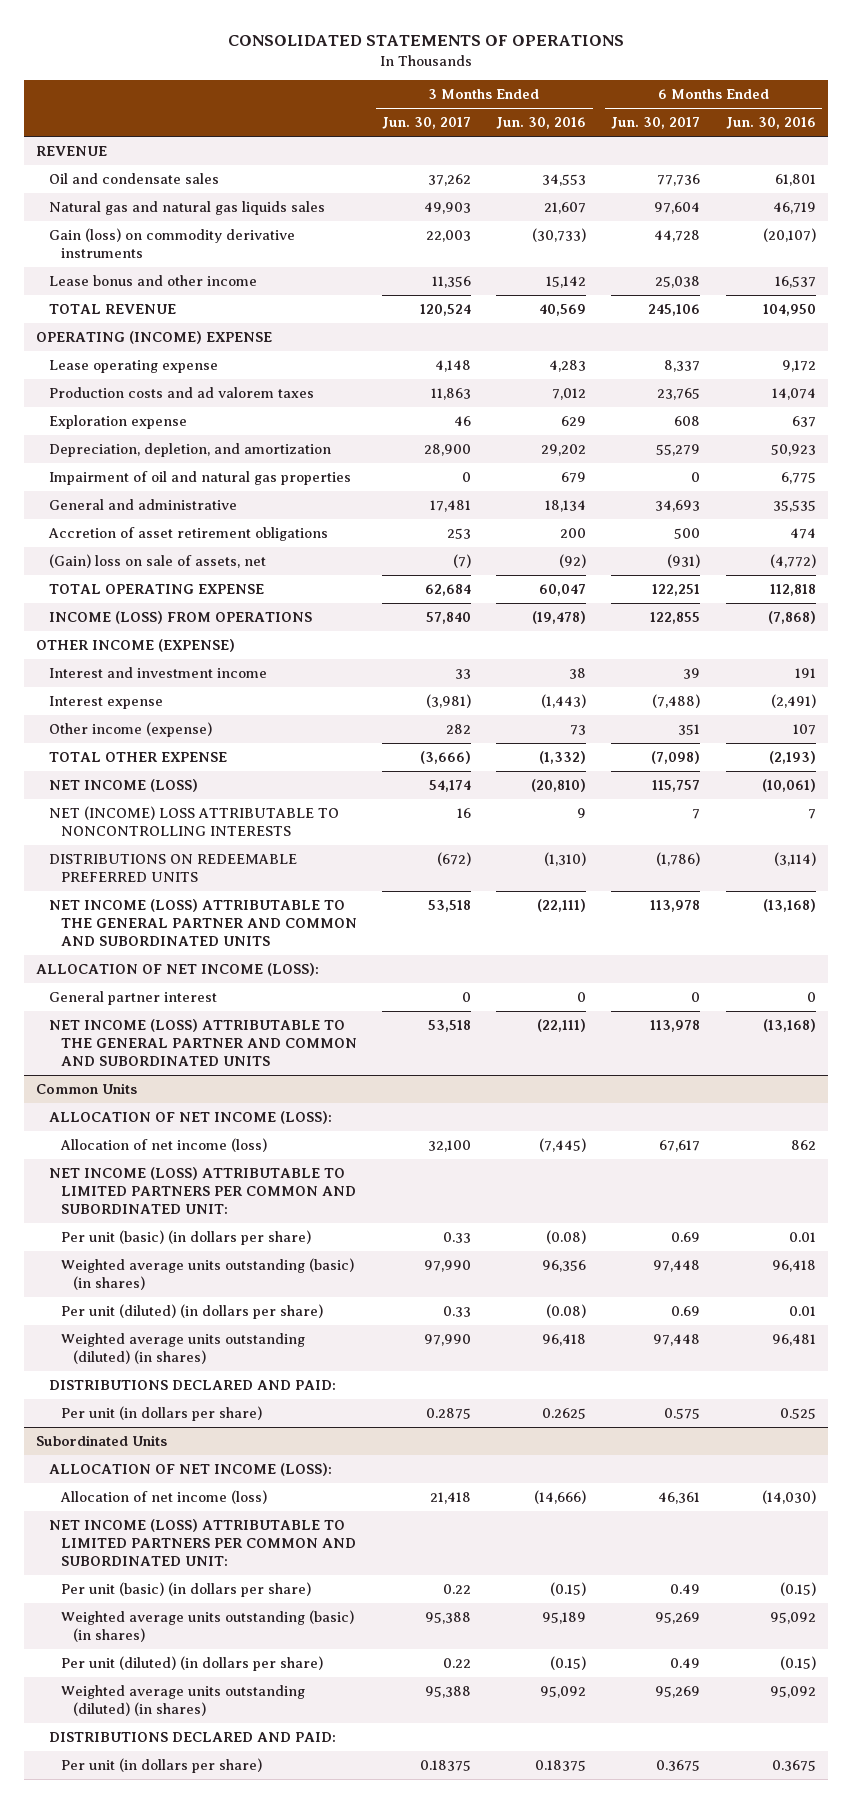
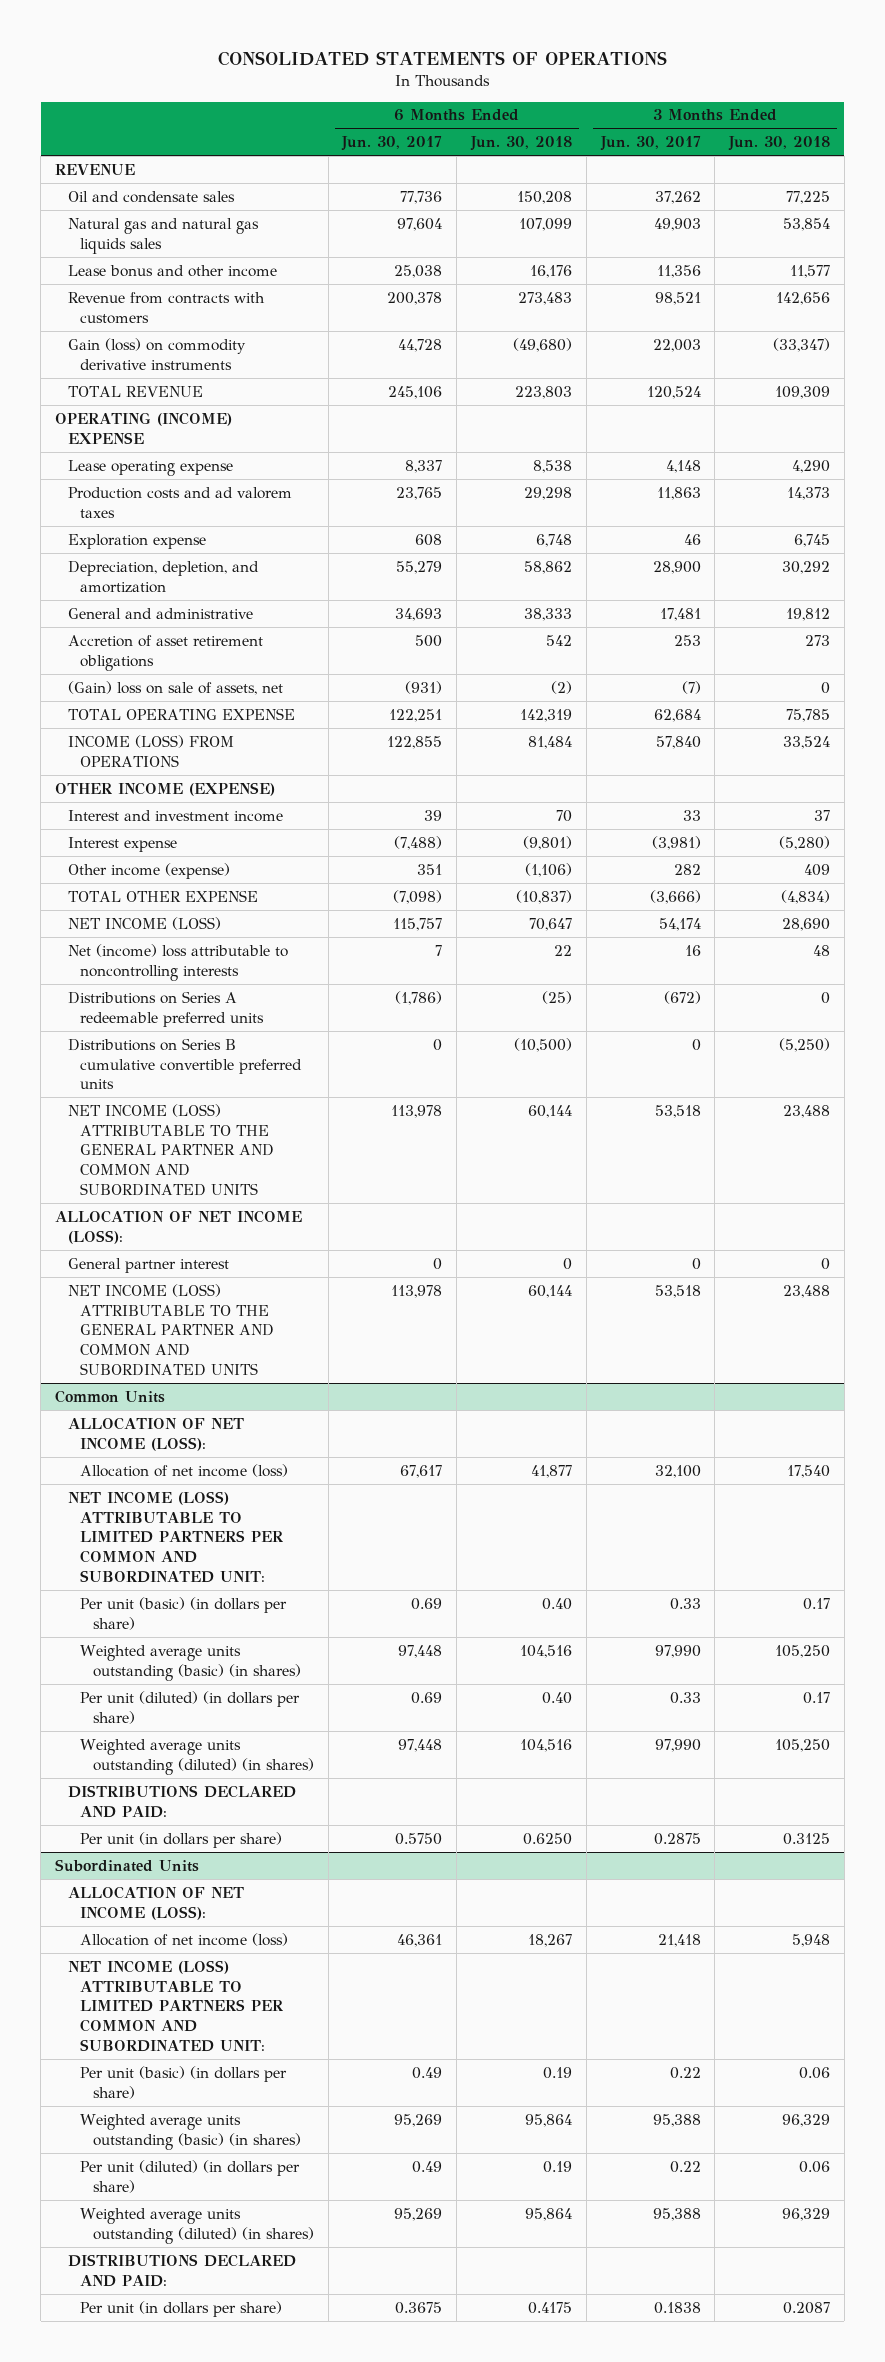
- | 3 Months Ended Jun. 30, 2017 | 3 Months Ended Jun. 30, 2016 | 6 Months Ended Jun. 30, 2017 | 6 Months Ended Jun. 30, 2016
+ | 6 Months Ended Jun. 30, 2017 | 6 Months Ended Jun. 30, 2018 | 3 Months Ended Jun. 30, 2017 | 3 Months Ended Jun. 30, 2018
+ Revenue from contracts with customers | 200,378 | 273,483 | 98,521 | 142,656
moved down: Gain (loss) on commodity derivative instruments | 44,728 | (49,680) | 22,003 | (33,347)
- Impairment of oil and natural gas properties | 0 | 679 | 0 | 6,775
- NET (INCOME) LOSS ATTRIBUTABLE TO NONCONTROLLING INTERESTS | 16 | 9 | 7 | 7
- DISTRIBUTIONS ON REDEEMABLE PREFERRED UNITS | (672) | (1,310) | (1,786) | (3,114)
+ Net (income) loss attributable to noncontrolling interests | 7 | 22 | 16 | 48
+ Distributions on Series A redeemable preferred units | (1,786) | (25) | (672) | 0
+ Distributions on Series B cumulative convertible preferred units | 0 | (10,500) | 0 | (5,250)
@ Common Units
- Per unit (in dollars per share) | 0.2875 | 0.2625 | 0.575 | 0.525
+ Per unit (in dollars per share) | 0.5750 | 0.6250 | 0.2875 | 0.3125
@ Subordinated Units
- Per unit (in dollars per share) | 0.18375 | 0.18375 | 0.3675 | 0.3675
+ Per unit (in dollars per share) | 0.3675 | 0.4175 | 0.1838 | 0.2087

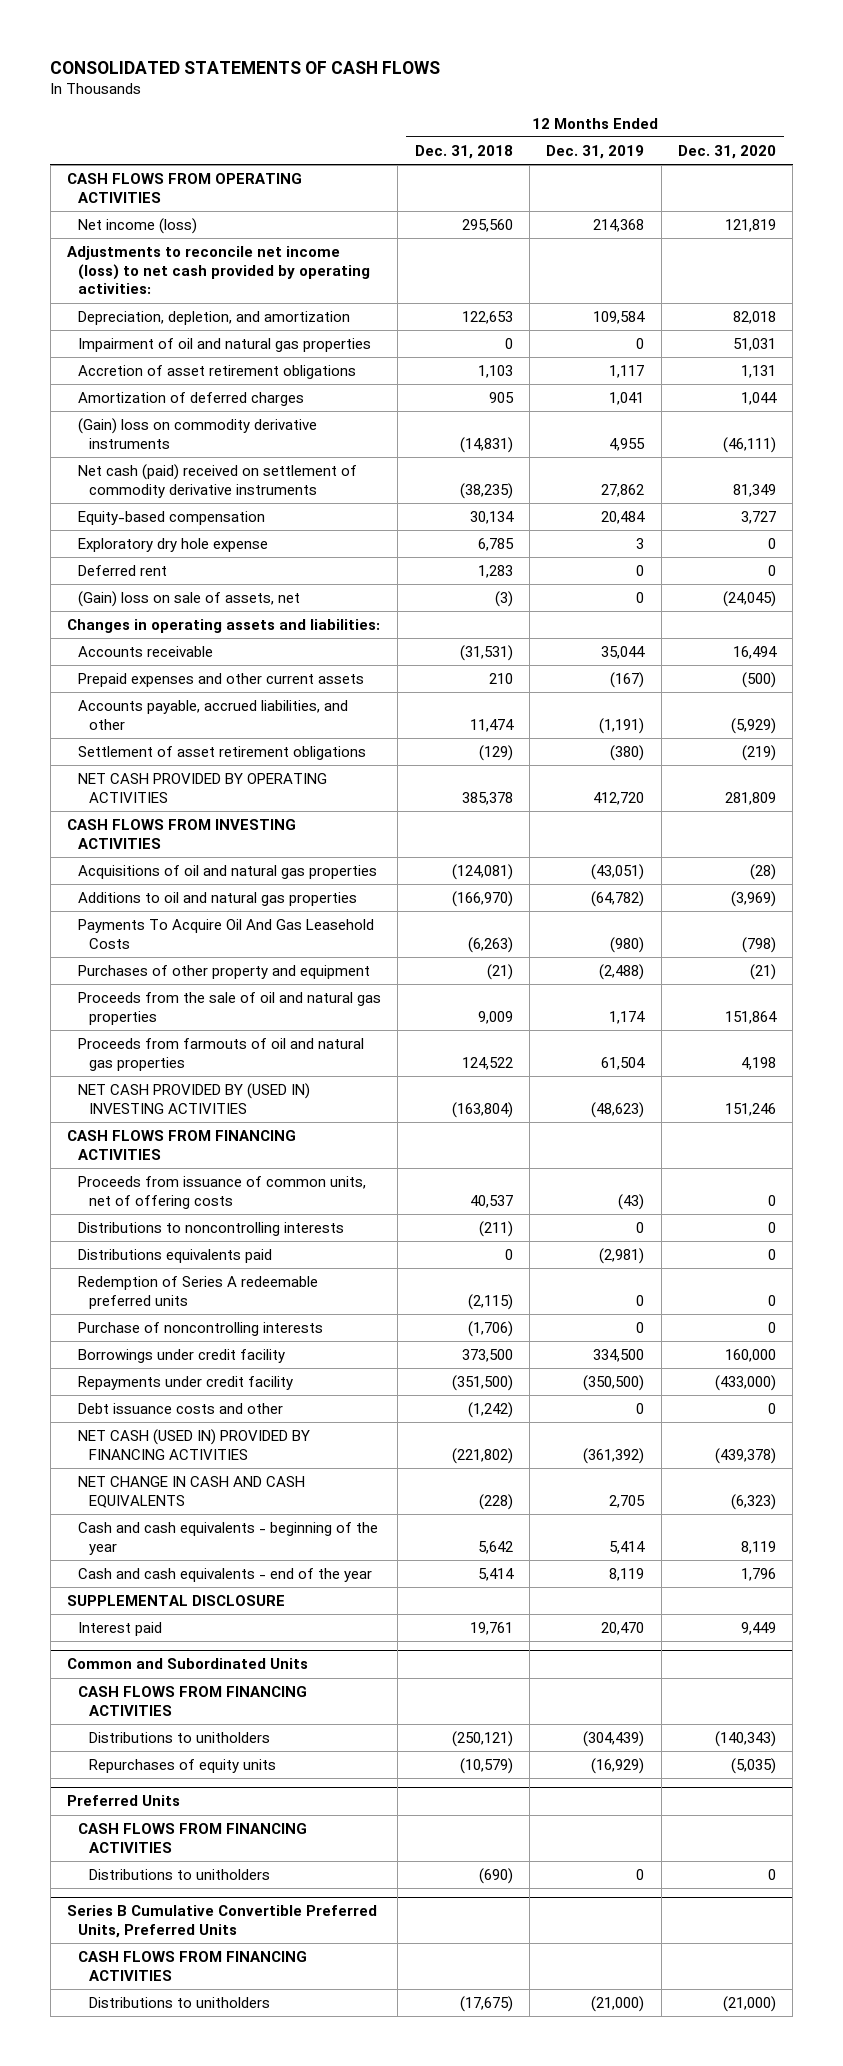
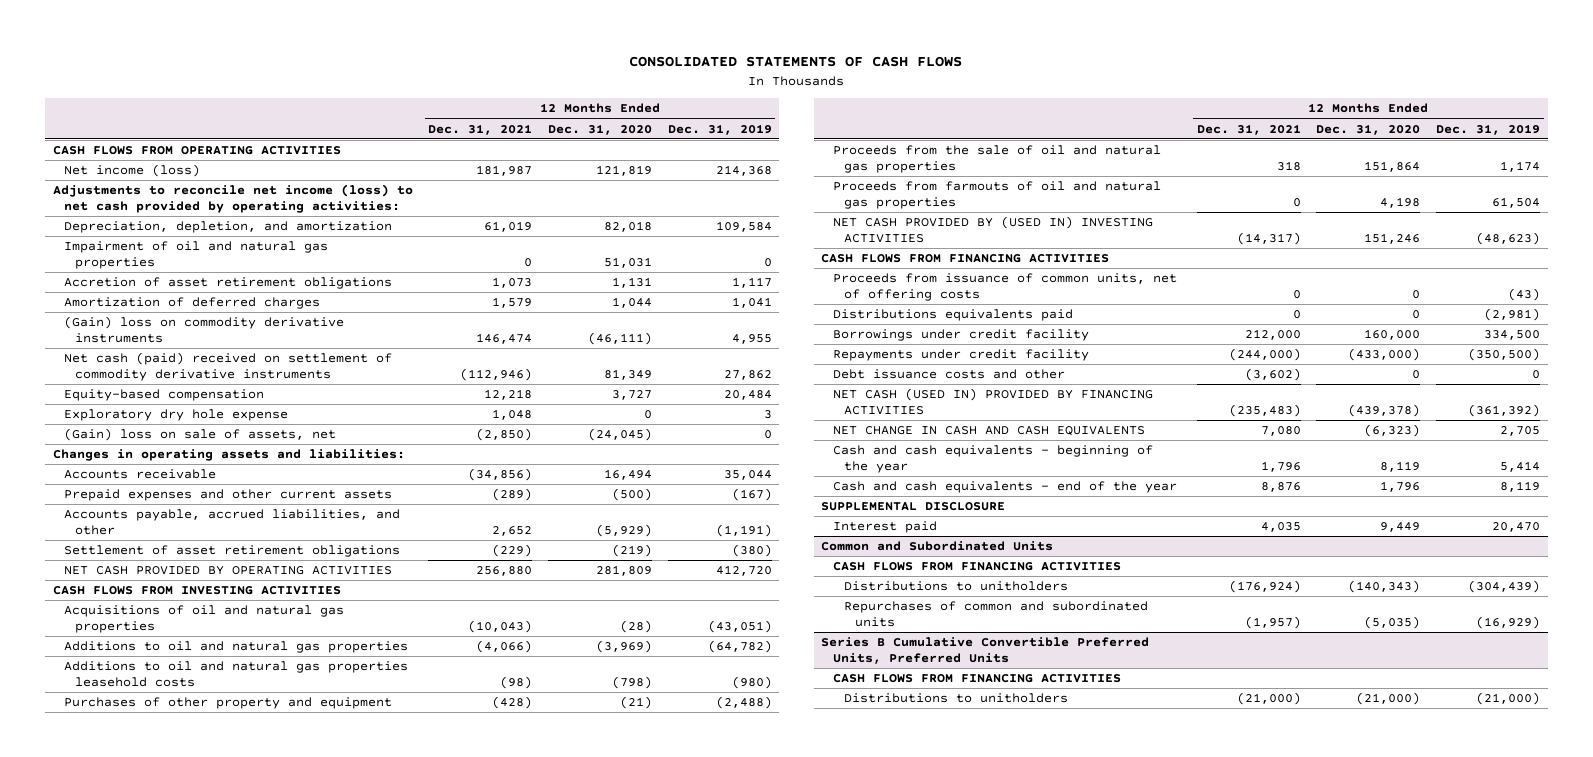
- | 12 Months Ended Dec. 31, 2018 | 12 Months Ended Dec. 31, 2019 | 12 Months Ended Dec. 31, 2020
+ | 12 Months Ended Dec. 31, 2021 | 12 Months Ended Dec. 31, 2020 | 12 Months Ended Dec. 31, 2019
- Deferred rent | 1,283 | 0 | 0
- Payments To Acquire Oil And Gas Leasehold Costs | (6,263) | (980) | (798)
+ Additions to oil and natural gas properties leasehold costs | (98) | (798) | (980)
- Distributions to noncontrolling interests | (211) | 0 | 0
- Redemption of Series A redeemable preferred units | (2,115) | 0 | 0
- Purchase of noncontrolling interests | (1,706) | 0 | 0
@ Common and Subordinated Units
- Repurchases of equity units | (10,579) | (16,929) | (5,035)
- Preferred Units
- CASH FLOWS FROM FINANCING ACTIVITIES
- Distributions to unitholders | (690) | 0 | 0
@ Common and Subordinated Units
+ Repurchases of common and subordinated units | (1,957) | (5,035) | (16,929)

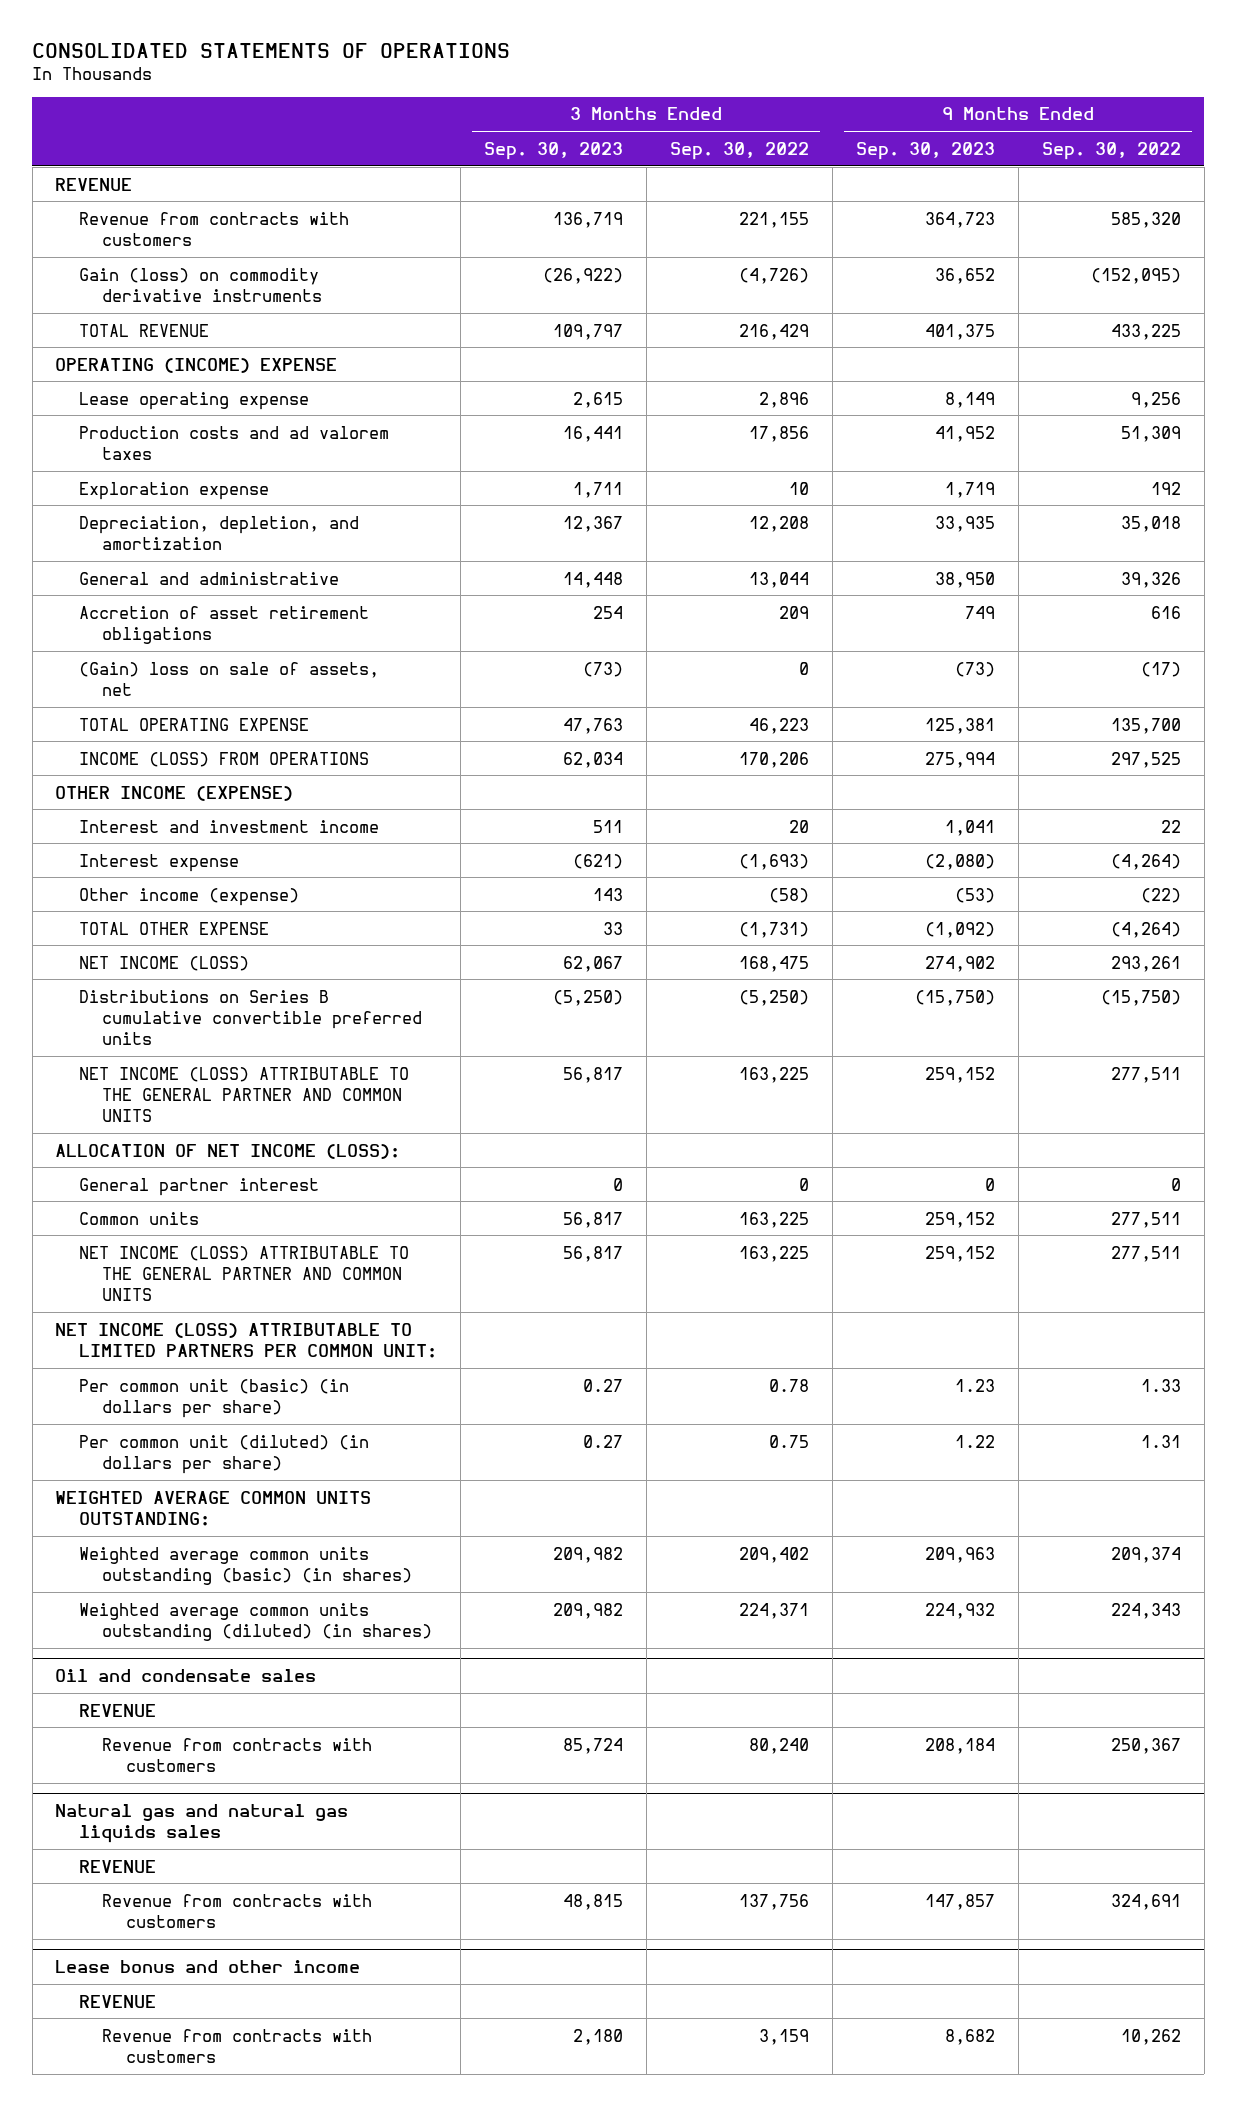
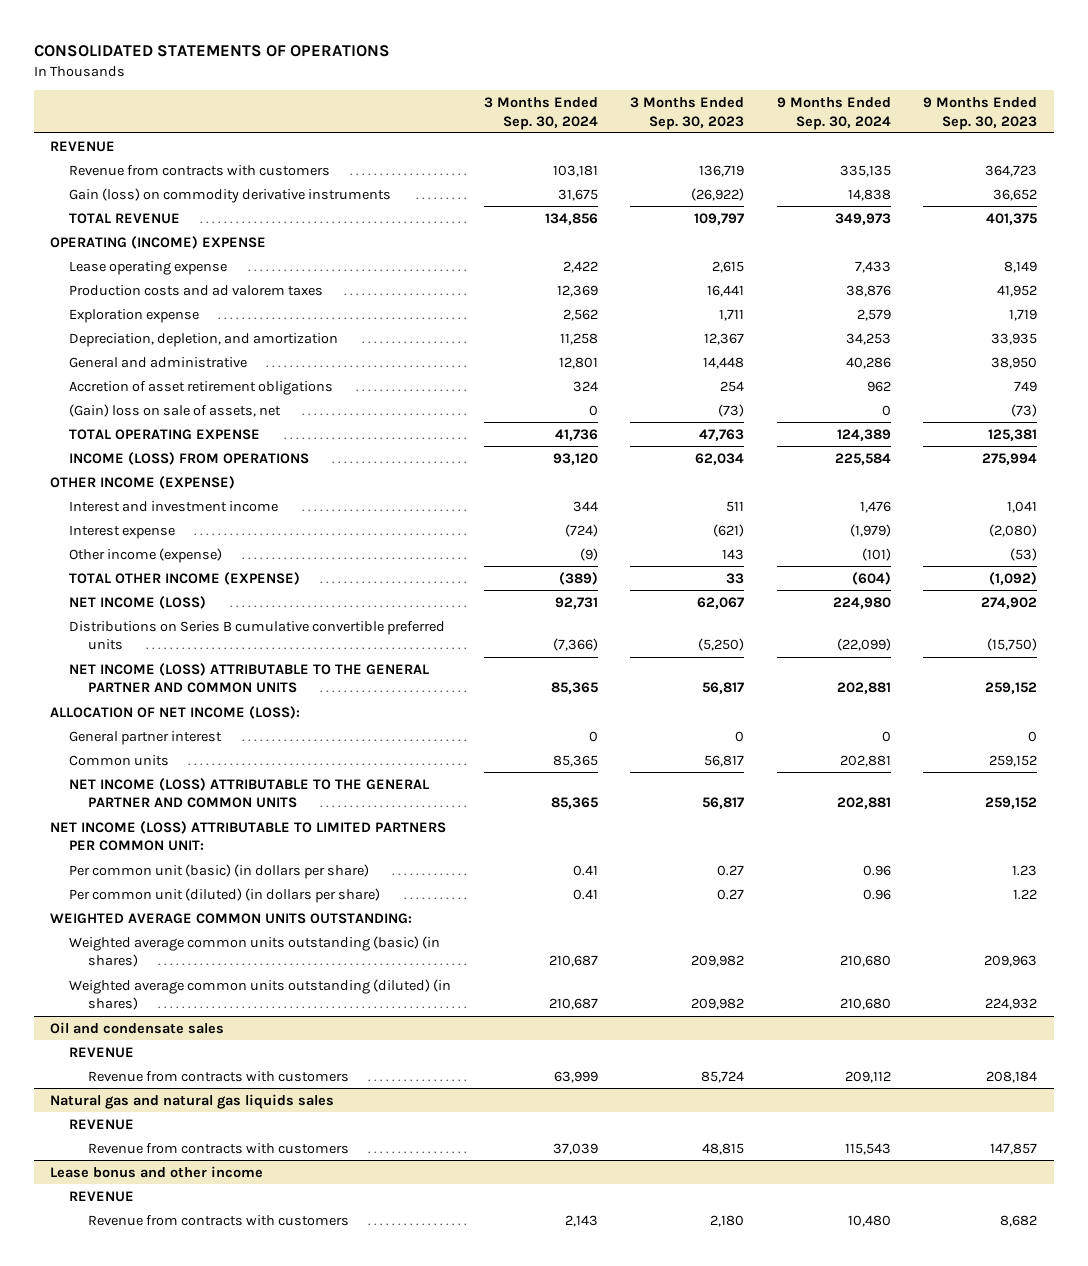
- | 3 Months Ended Sep. 30, 2023 | 3 Months Ended Sep. 30, 2022 | 9 Months Ended Sep. 30, 2023 | 9 Months Ended Sep. 30, 2022
+ | 3 Months Ended Sep. 30, 2024 | 3 Months Ended Sep. 30, 2023 | 9 Months Ended Sep. 30, 2024 | 9 Months Ended Sep. 30, 2023
- TOTAL OTHER EXPENSE | 33 | (1,731) | (1,092) | (4,264)
+ TOTAL OTHER INCOME (EXPENSE) | (389) | 33 | (604) | (1,092)

